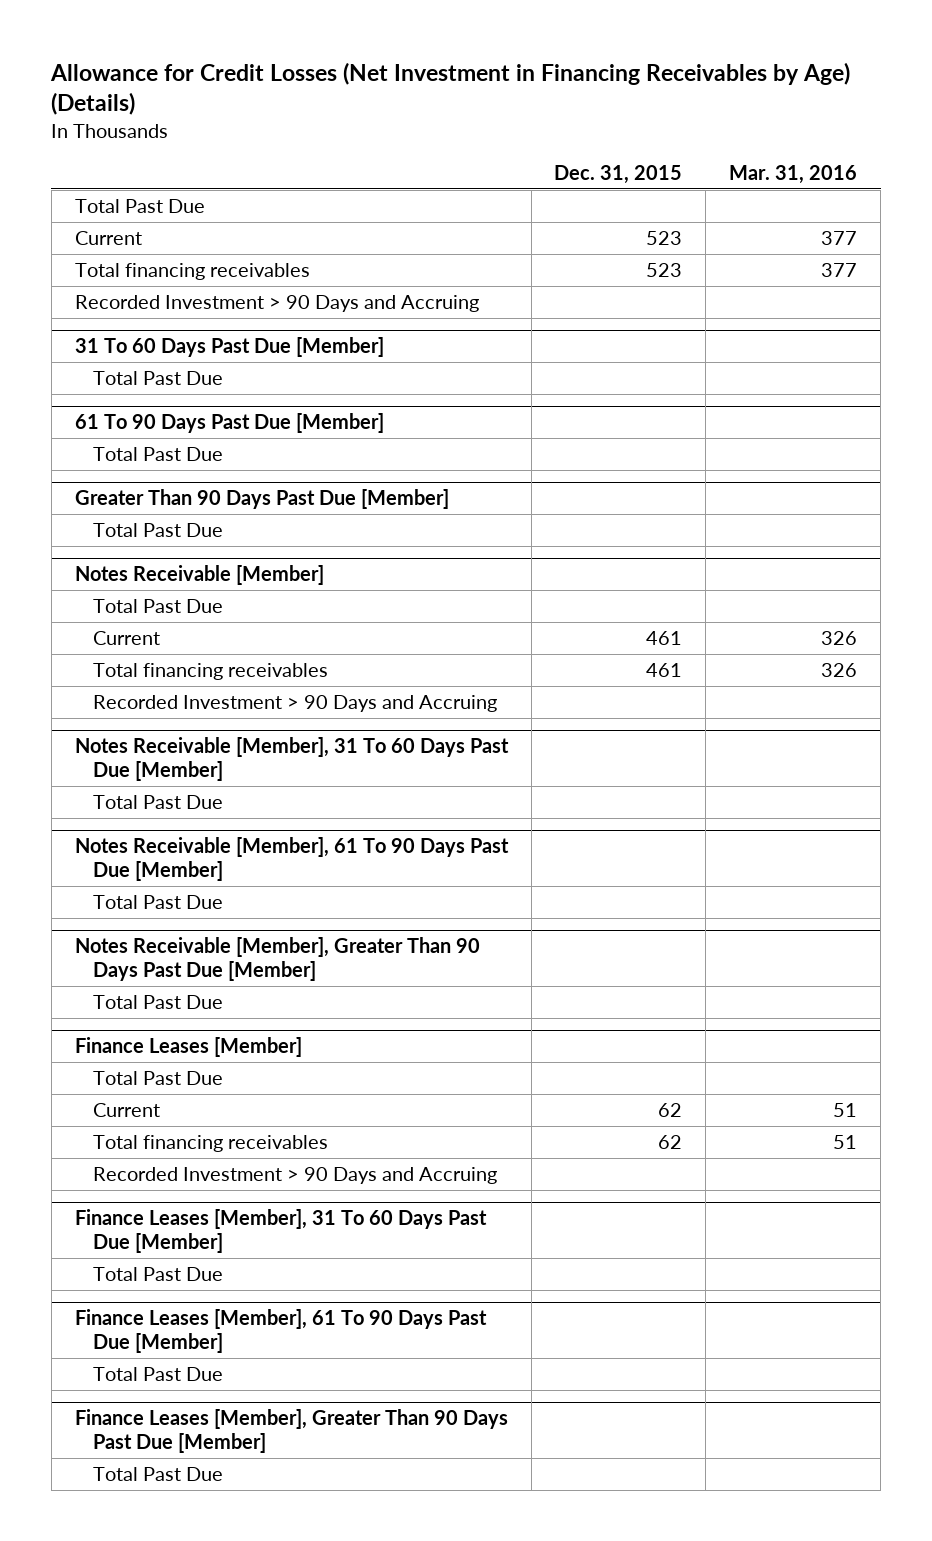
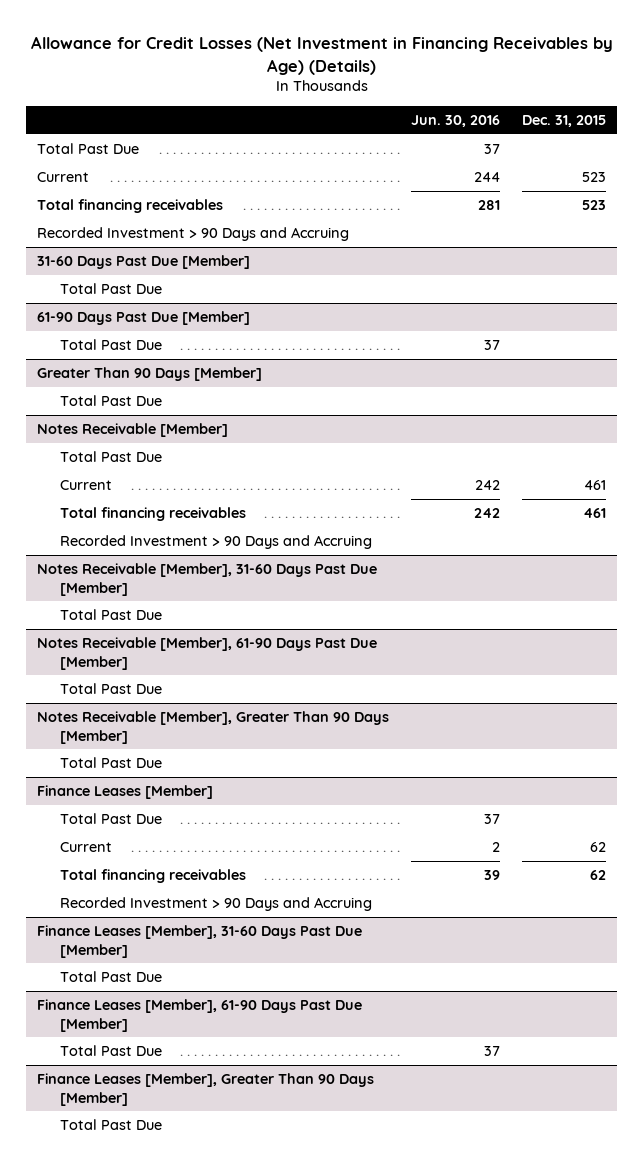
- | Dec. 31, 2015 | Mar. 31, 2016
+ | Jun. 30, 2016 | Dec. 31, 2015
- 31 To 60 Days Past Due [Member]
+ 31-60 Days Past Due [Member]
- 61 To 90 Days Past Due [Member]
+ 61-90 Days Past Due [Member]
- Greater Than 90 Days Past Due [Member]
+ Greater Than 90 Days [Member]
- Notes Receivable [Member], 31 To 60 Days Past Due [Member]
+ Notes Receivable [Member], 31-60 Days Past Due [Member]
- Notes Receivable [Member], 61 To 90 Days Past Due [Member]
+ Notes Receivable [Member], 61-90 Days Past Due [Member]
- Notes Receivable [Member], Greater Than 90 Days Past Due [Member]
+ Notes Receivable [Member], Greater Than 90 Days [Member]
- Finance Leases [Member], 31 To 60 Days Past Due [Member]
+ Finance Leases [Member], 31-60 Days Past Due [Member]
- Finance Leases [Member], 61 To 90 Days Past Due [Member]
+ Finance Leases [Member], 61-90 Days Past Due [Member]
- Finance Leases [Member], Greater Than 90 Days Past Due [Member]
+ Finance Leases [Member], Greater Than 90 Days [Member]

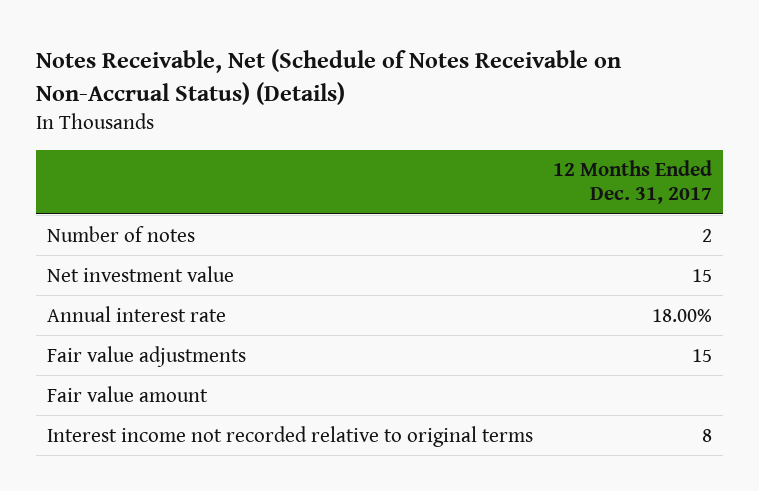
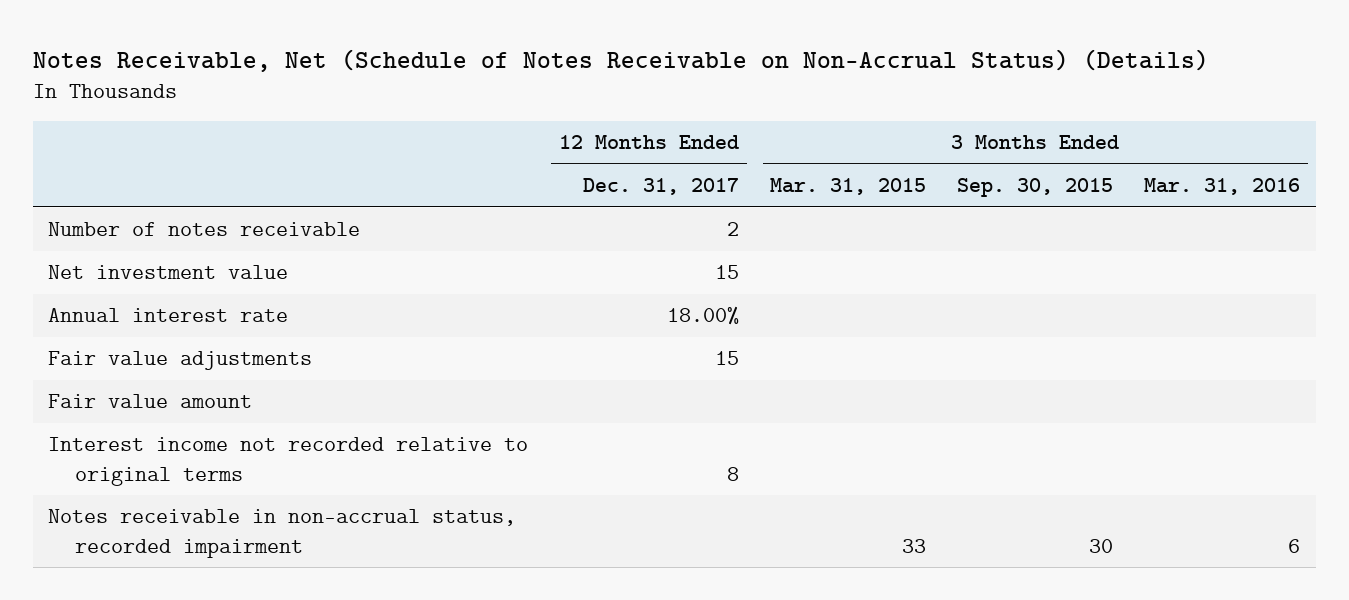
- | 12 Months Ended Dec. 31, 2017
+ | 12 Months Ended Dec. 31, 2017 | 3 Months Ended Mar. 31, 2015 | 3 Months Ended Sep. 30, 2015 | 3 Months Ended Mar. 31, 2016
- Number of notes | 2
+ Number of notes receivable | 2 | | |
+ Notes receivable in non-accrual status, recorded impairment | | 33 | 30 | 6

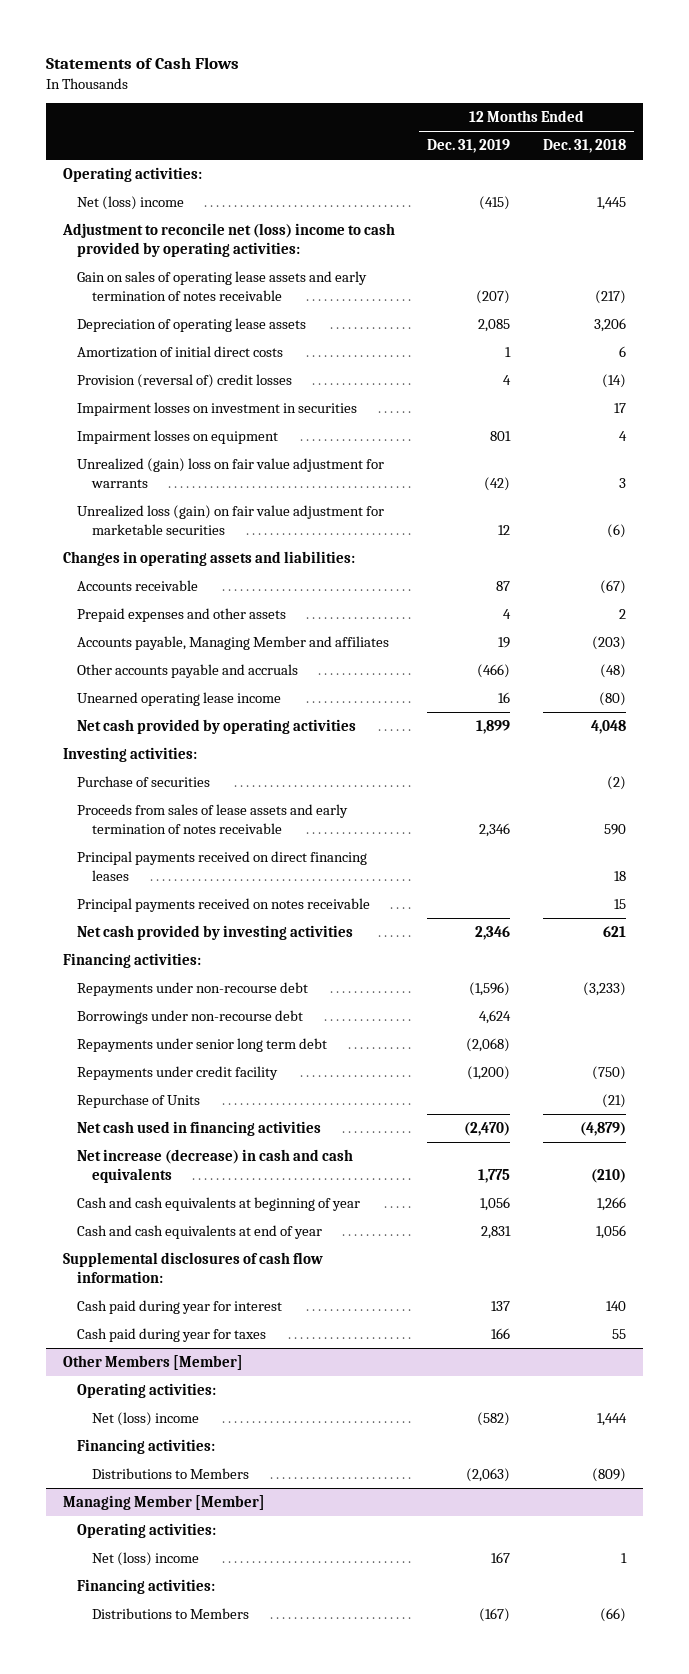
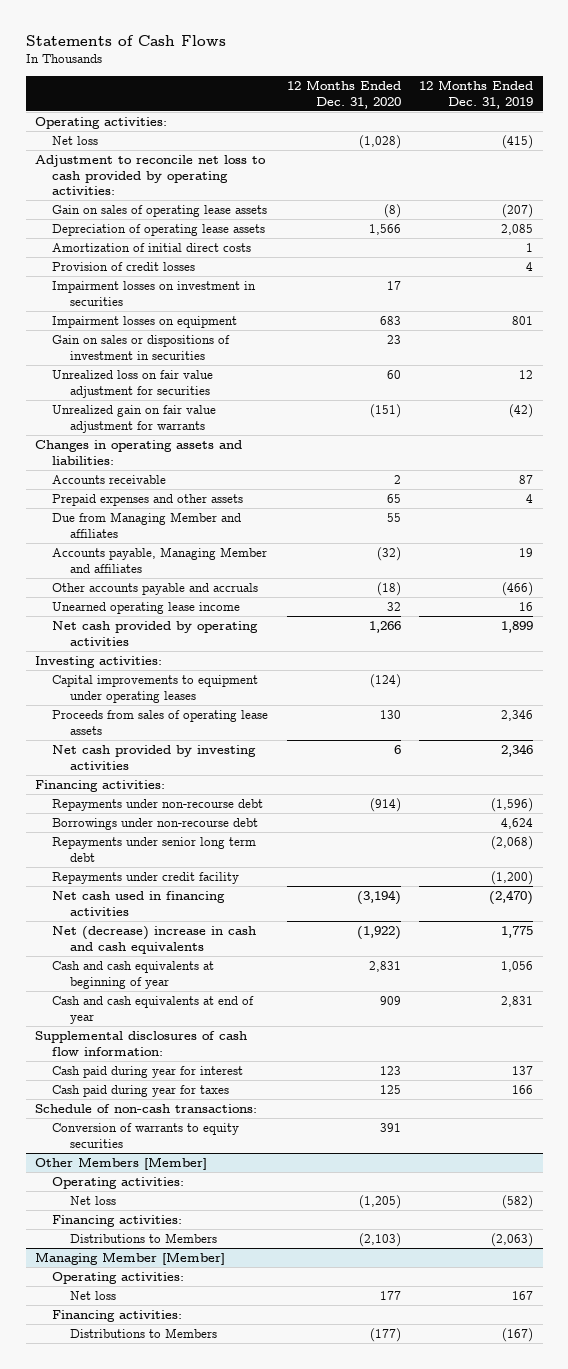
- | 12 Months Ended Dec. 31, 2019 | 12 Months Ended Dec. 31, 2018
+ | 12 Months Ended Dec. 31, 2020 | 12 Months Ended Dec. 31, 2019
- Net (loss) income | (415) | 1,445
- Adjustment to reconcile net (loss) income to cash provided by operating activities:
- Gain on sales of operating lease assets and early termination of notes receivable | (207) | (217)
+ Net loss | (1,028) | (415)
+ Adjustment to reconcile net loss to cash provided by operating activities:
+ Gain on sales of operating lease assets | (8) | (207)
- Provision (reversal of) credit losses | 4 | (14)
+ Provision of credit losses | | 4
- Unrealized (gain) loss on fair value adjustment for warrants | (42) | 3
- Unrealized loss (gain) on fair value adjustment for marketable securities | 12 | (6)
+ Gain on sales or dispositions of investment in securities | 23 |
+ Unrealized loss on fair value adjustment for securities | 60 | 12
+ Unrealized gain on fair value adjustment for warrants | (151) | (42)
+ Due from Managing Member and affiliates | 55 |
- Purchase of securities | | (2)
- Proceeds from sales of lease assets and early termination of notes receivable | 2,346 | 590
- Principal payments received on direct financing leases | | 18
- Principal payments received on notes receivable | | 15
+ Capital improvements to equipment under operating leases | (124) |
+ Proceeds from sales of operating lease assets | 130 | 2,346
- Repurchase of Units | | (21)
- Net increase (decrease) in cash and cash equivalents | 1,775 | (210)
+ Net (decrease) increase in cash and cash equivalents | (1,922) | 1,775
+ Schedule of non-cash transactions:
+ Conversion of warrants to equity securities | 391 |
@ Other Members [Member]
- Net (loss) income | (582) | 1,444
+ Net loss | (1,205) | (582)
@ Managing Member [Member]
- Net (loss) income | 167 | 1
+ Net loss | 177 | 167

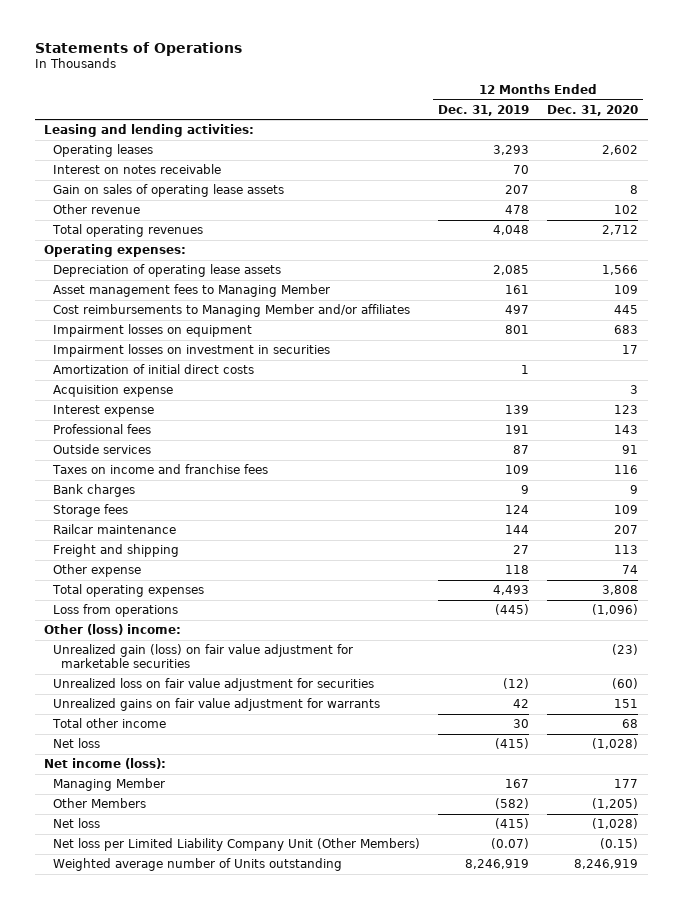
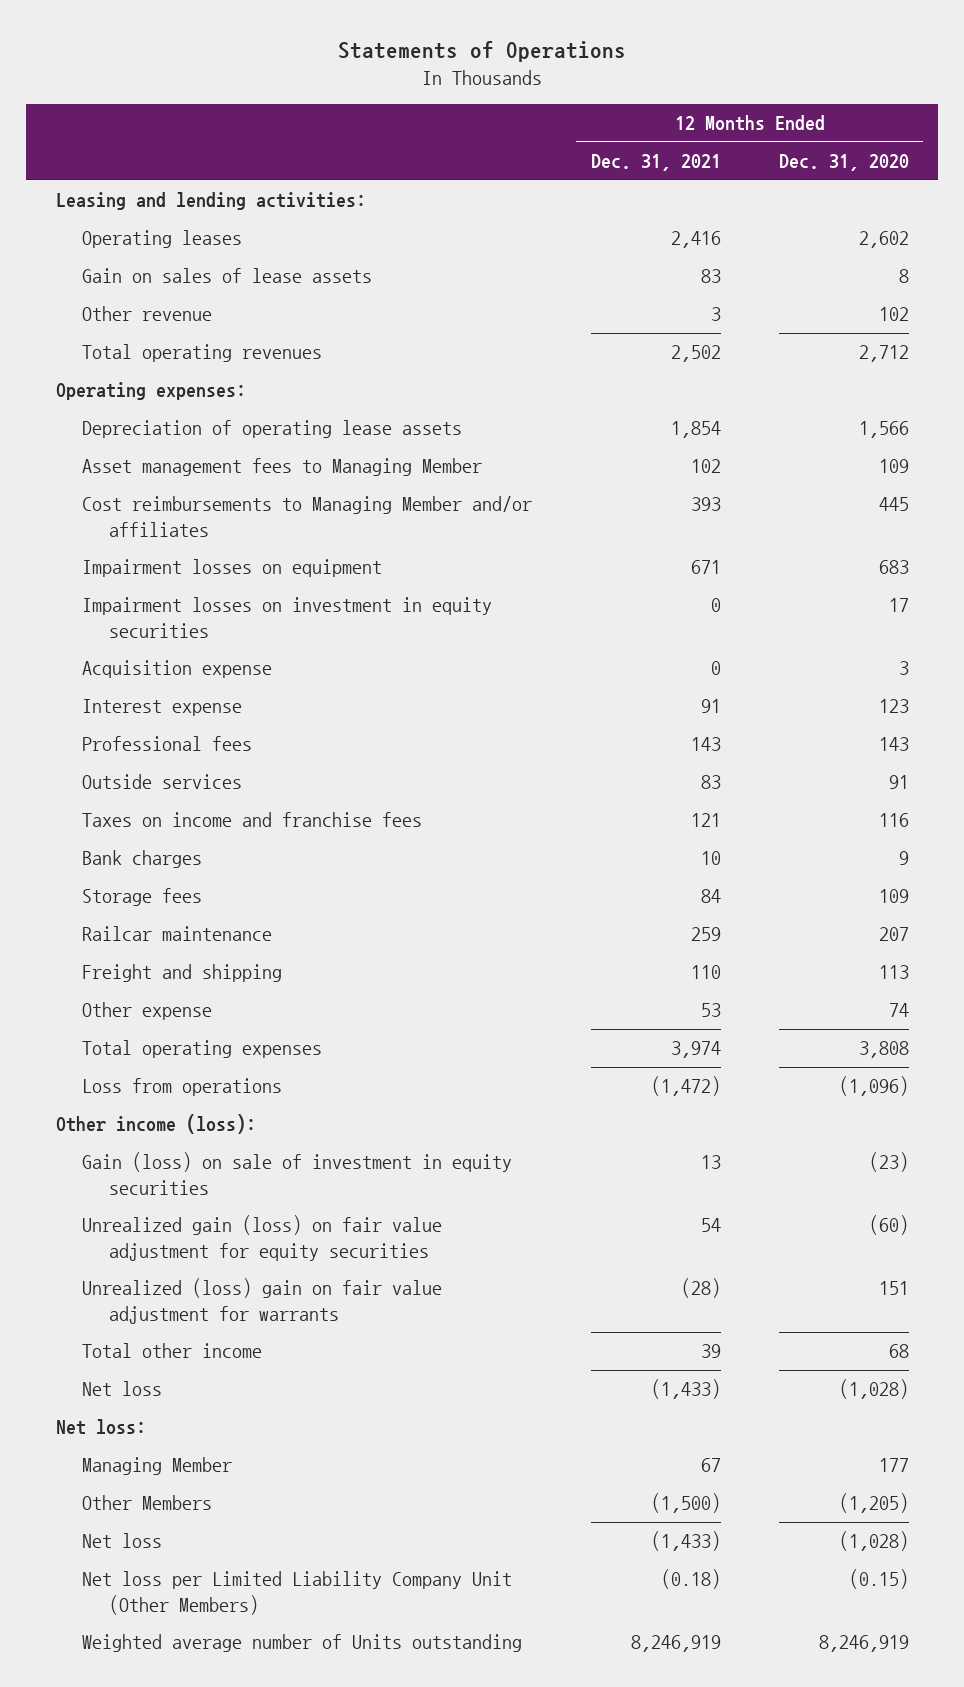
- | 12 Months Ended Dec. 31, 2019 | 12 Months Ended Dec. 31, 2020
+ | 12 Months Ended Dec. 31, 2021 | 12 Months Ended Dec. 31, 2020
- Interest on notes receivable | 70 |
- Gain on sales of operating lease assets | 207 | 8
+ Gain on sales of lease assets | 83 | 8
- Impairment losses on investment in securities | | 17
- Amortization of initial direct costs | 1 |
+ Impairment losses on investment in equity securities | 0 | 17
- Other (loss) income:
- Unrealized gain (loss) on fair value adjustment for marketable securities | | (23)
- Unrealized loss on fair value adjustment for securities | (12) | (60)
- Unrealized gains on fair value adjustment for warrants | 42 | 151
+ Other income (loss):
+ Gain (loss) on sale of investment in equity securities | 13 | (23)
+ Unrealized gain (loss) on fair value adjustment for equity securities | 54 | (60)
+ Unrealized (loss) gain on fair value adjustment for warrants | (28) | 151
- Net income (loss):
+ Net loss:

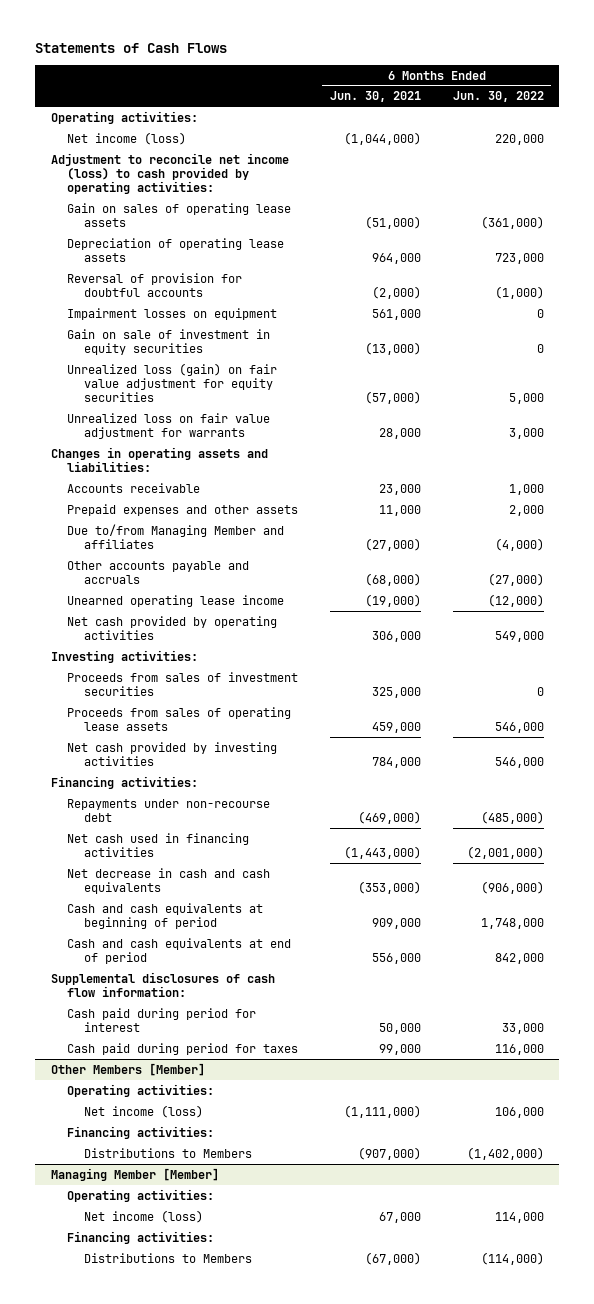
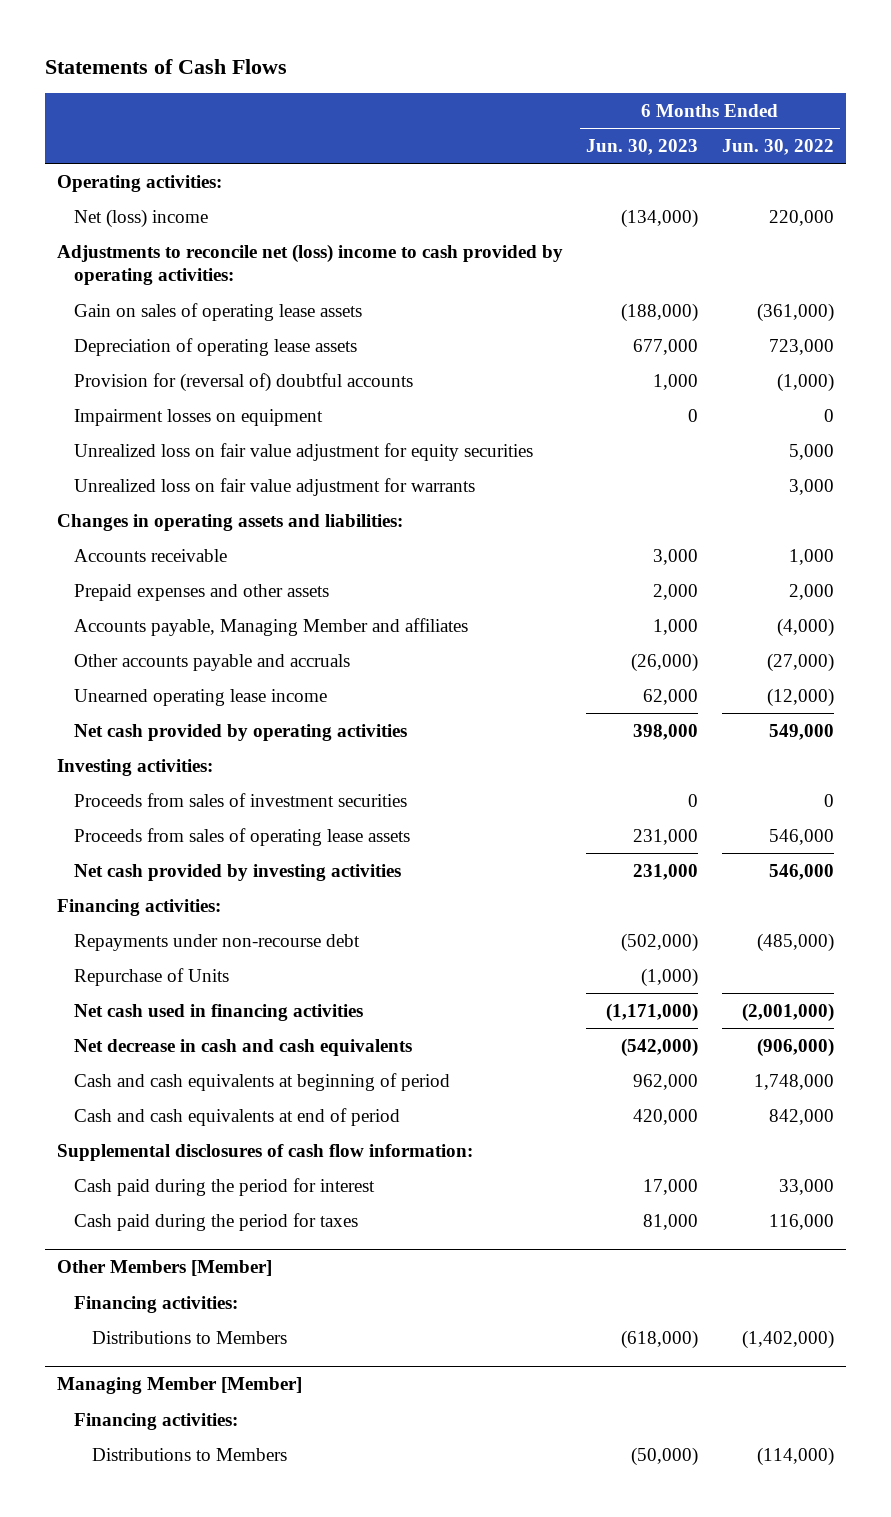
- | 6 Months Ended Jun. 30, 2021 | 6 Months Ended Jun. 30, 2022
+ | 6 Months Ended Jun. 30, 2023 | 6 Months Ended Jun. 30, 2022
- Net income (loss) | (1,044,000) | 220,000
- Adjustment to reconcile net income (loss) to cash provided by operating activities:
+ Net (loss) income | (134,000) | 220,000
+ Adjustments to reconcile net (loss) income to cash provided by operating activities:
- Reversal of provision for doubtful accounts | (2,000) | (1,000)
+ Provision for (reversal of) doubtful accounts | 1,000 | (1,000)
- Gain on sale of investment in equity securities | (13,000) | 0
- Unrealized loss (gain) on fair value adjustment for equity securities | (57,000) | 5,000
+ Unrealized loss on fair value adjustment for equity securities | | 5,000
- Due to/from Managing Member and affiliates | (27,000) | (4,000)
+ Accounts payable, Managing Member and affiliates | 1,000 | (4,000)
+ Repurchase of Units | (1,000) |
- Cash paid during period for interest | 50,000 | 33,000
- Cash paid during period for taxes | 99,000 | 116,000
+ Cash paid during the period for interest | 17,000 | 33,000
+ Cash paid during the period for taxes | 81,000 | 116,000
@ Other Members [Member]
- Operating activities:
- Net income (loss) | (1,111,000) | 106,000
@ Managing Member [Member]
- Operating activities:
- Net income (loss) | 67,000 | 114,000

